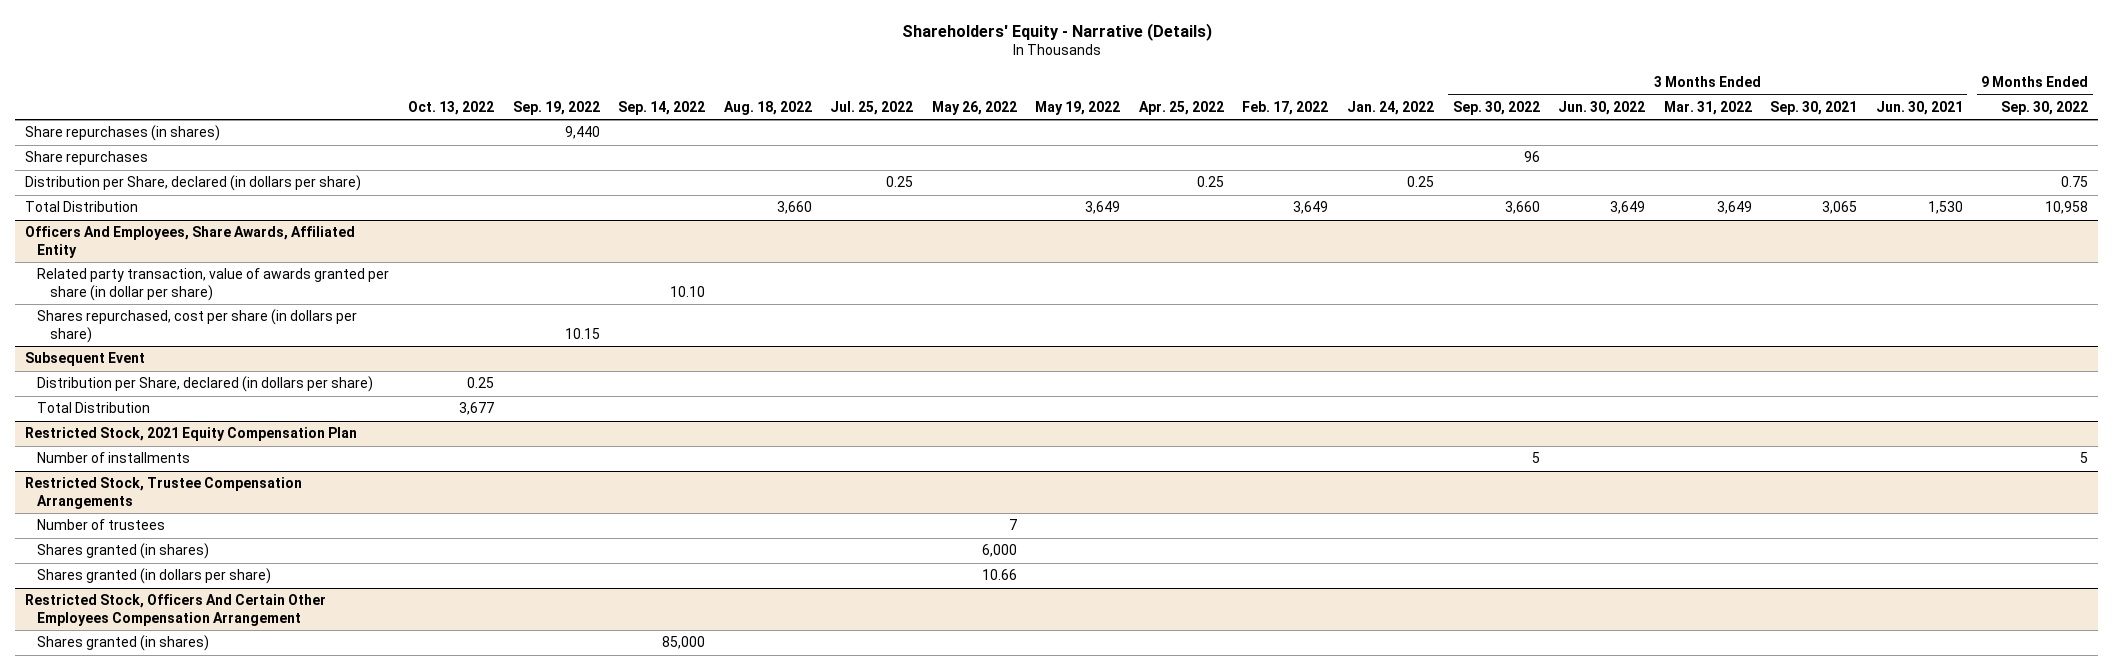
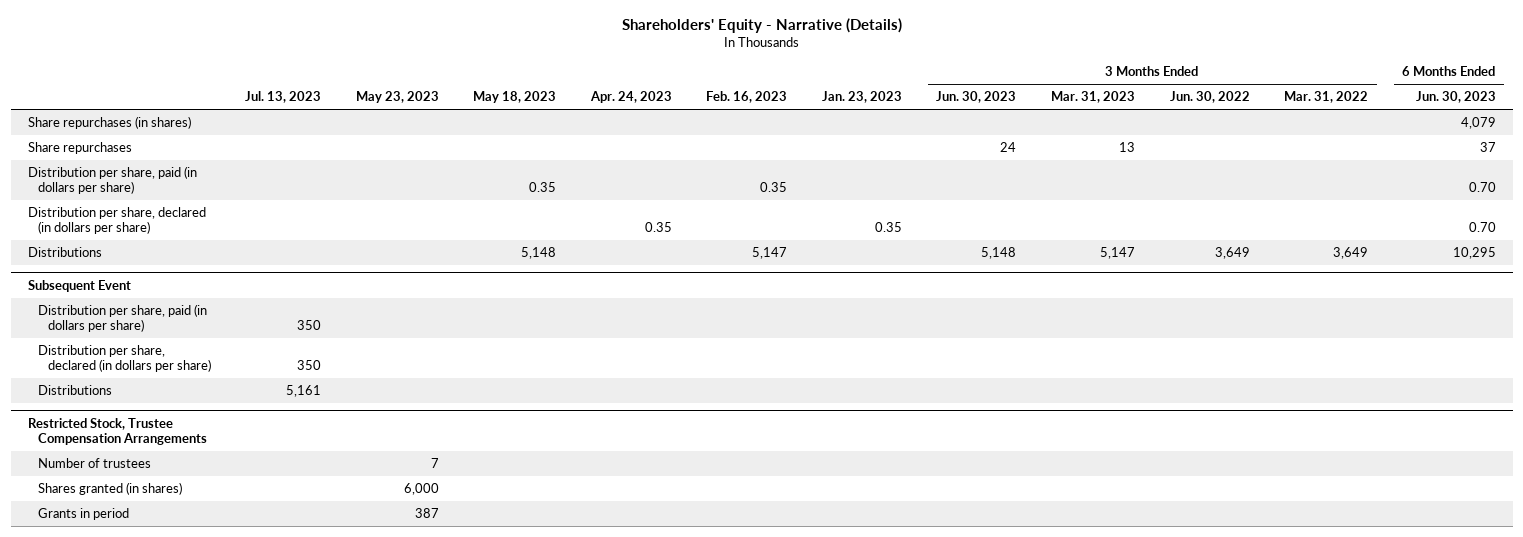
- | Oct. 13, 2022 | Sep. 19, 2022 | Sep. 14, 2022 | Aug. 18, 2022 | Jul. 25, 2022 | May 26, 2022 | May 19, 2022 | Apr. 25, 2022 | Feb. 17, 2022 | Jan. 24, 2022 | 3 Months Ended Sep. 30, 2022 | 3 Months Ended Jun. 30, 2022 | 3 Months Ended Mar. 31, 2022 | 3 Months Ended Sep. 30, 2021 | 3 Months Ended Jun. 30, 2021 | 9 Months Ended Sep. 30, 2022
+ | Jul. 13, 2023 | May 23, 2023 | May 18, 2023 | Apr. 24, 2023 | Feb. 16, 2023 | Jan. 23, 2023 | 3 Months Ended Jun. 30, 2023 | 3 Months Ended Mar. 31, 2023 | 3 Months Ended Jun. 30, 2022 | 3 Months Ended Mar. 31, 2022 | 6 Months Ended Jun. 30, 2023
- Distribution per Share, declared (in dollars per share) | | | | | 0.25 | | | 0.25 | | 0.25 | | | | | | 0.75
- Total Distribution | | | | 3,660 | | | 3,649 | | 3,649 | | 3,660 | 3,649 | 3,649 | 3,065 | 1,530 | 10,958
- Officers And Employees, Share Awards, Affiliated Entity
- Related party transaction, value of awards granted per share (in dollar per share) | | | 10.10 | | | | | | | | | | | | |
- Shares repurchased, cost per share (in dollars per share) | | 10.15 | | | | | | | | | | | | | |
+ Distribution per share, paid (in dollars per share) | | | 0.35 | | 0.35 | | | | | | 0.70
+ Distribution per share, declared (in dollars per share) | | | | 0.35 | | 0.35 | | | | | 0.70
+ Distributions | | | 5,148 | | 5,147 | | 5,148 | 5,147 | 3,649 | 3,649 | 10,295
@ Subsequent Event
- Distribution per Share, declared (in dollars per share) | 0.25 | | | | | | | | | | | | | | |
- Total Distribution | 3,677 | | | | | | | | | | | | | | |
- Restricted Stock, 2021 Equity Compensation Plan
- Number of installments | | | | | | | | | | | 5 | | | | | 5
@ Subsequent Event
+ Distribution per share, paid (in dollars per share) | 350 | | | | | | | | | |
+ Distribution per share, declared (in dollars per share) | 350 | | | | | | | | | |
+ Distributions | 5,161 | | | | | | | | | |
@ Restricted Stock, Trustee Compensation Arrangements
- Shares granted (in dollars per share) | | | | | | 10.66 | | | | | | | | | |
- Restricted Stock, Officers And Certain Other Employees Compensation Arrangement
- Shares granted (in shares) | | | 85,000 | | | | | | | | | | | | |
@ Restricted Stock, Trustee Compensation Arrangements
+ Grants in period | | 387 | | | | | | | | |

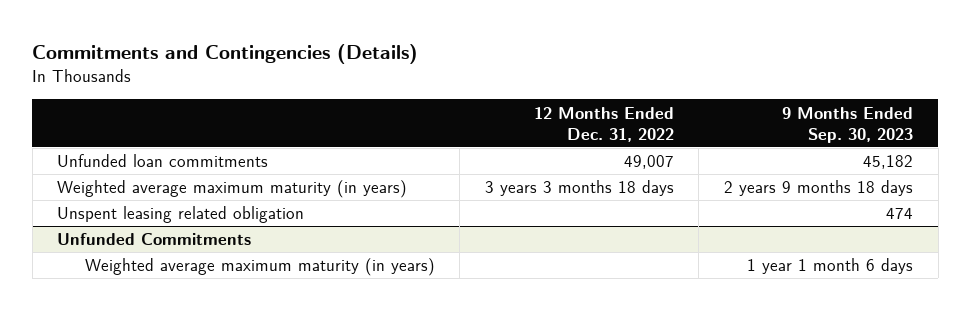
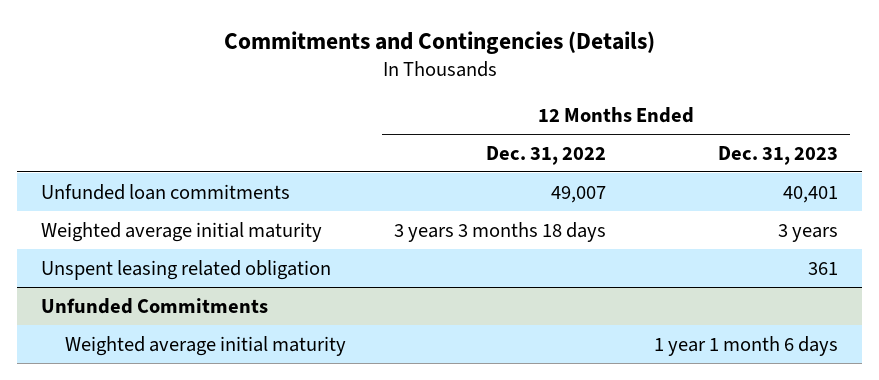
- | 12 Months Ended Dec. 31, 2022 | 9 Months Ended Sep. 30, 2023
+ | 12 Months Ended Dec. 31, 2022 | 12 Months Ended Dec. 31, 2023
- Weighted average maximum maturity (in years) | 3 years 3 months 18 days | 2 years 9 months 18 days
+ Weighted average initial maturity | 3 years 3 months 18 days | 3 years
@ Unfunded Commitments
- Weighted average maximum maturity (in years) | | 1 year 1 month 6 days
+ Weighted average initial maturity | | 1 year 1 month 6 days

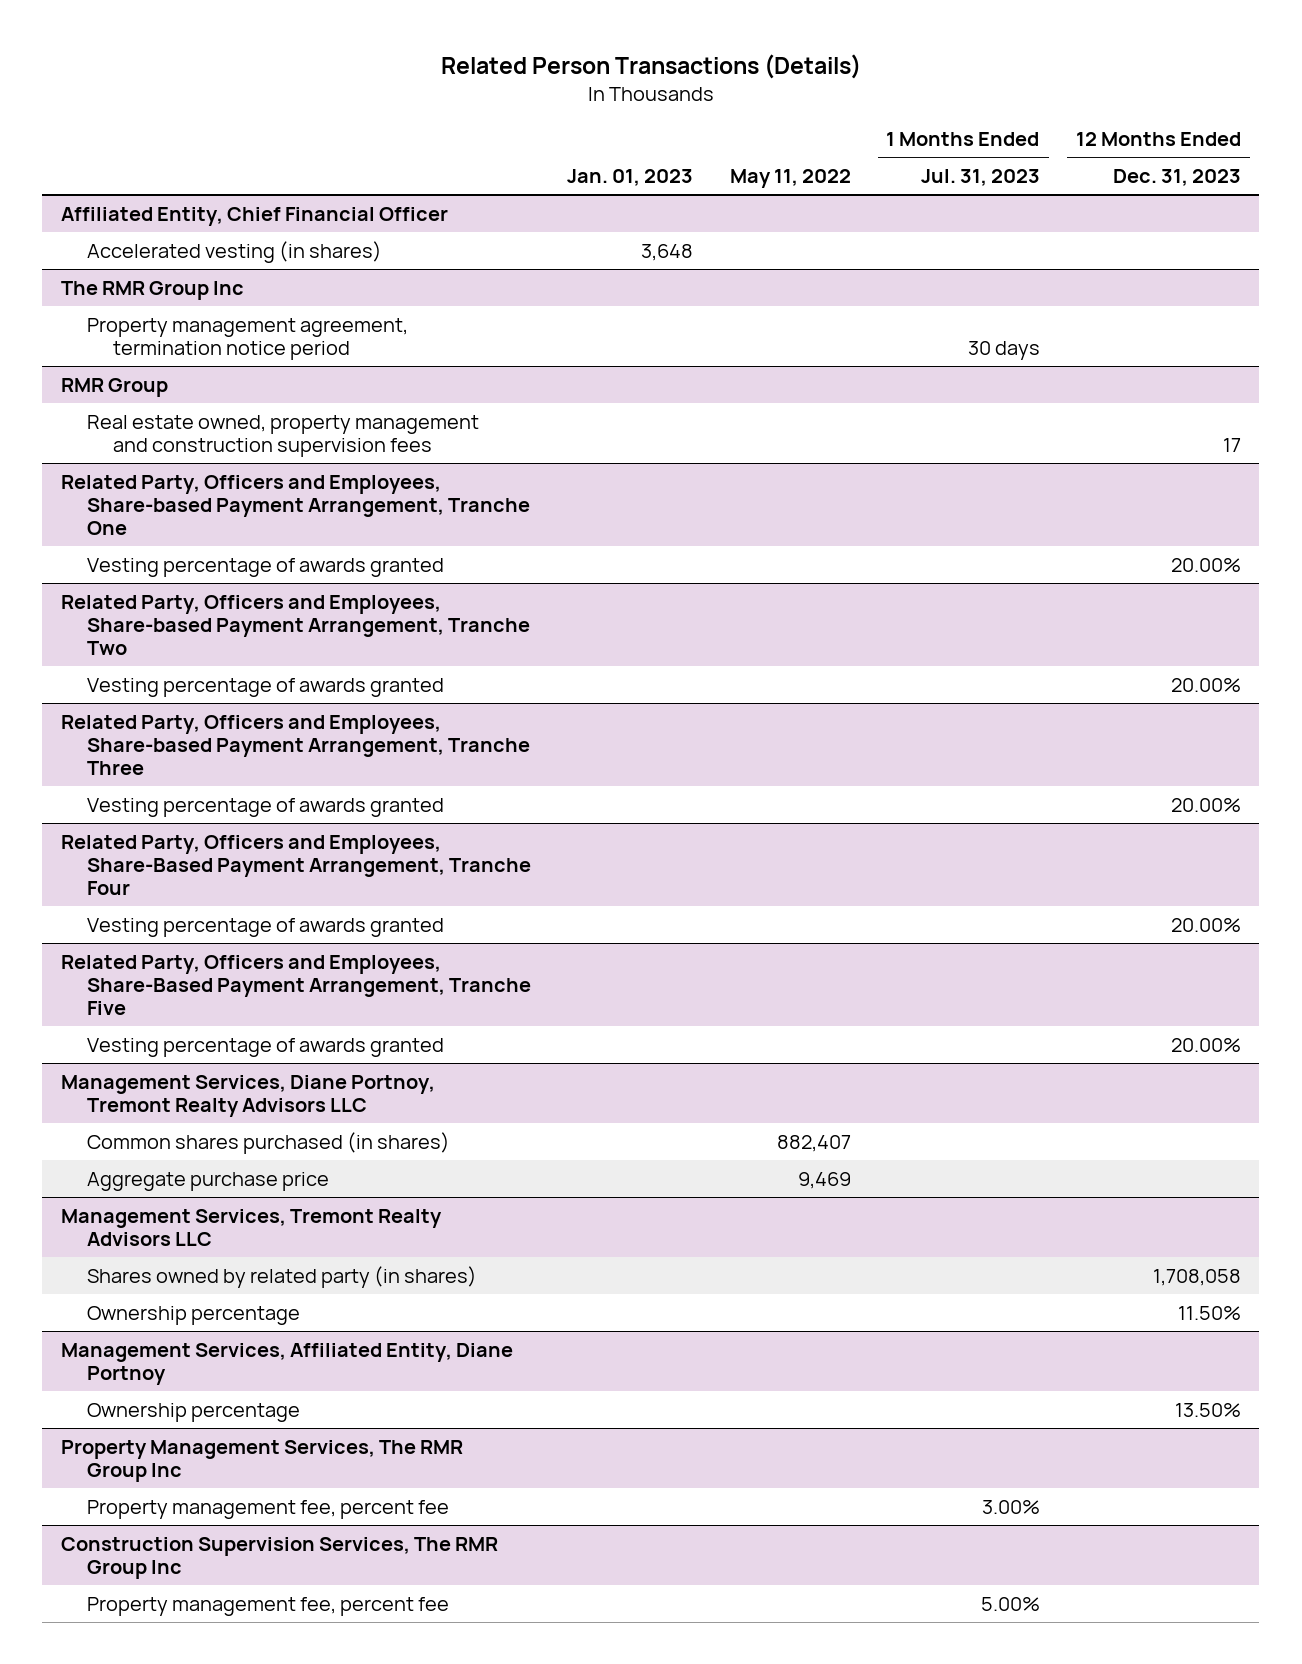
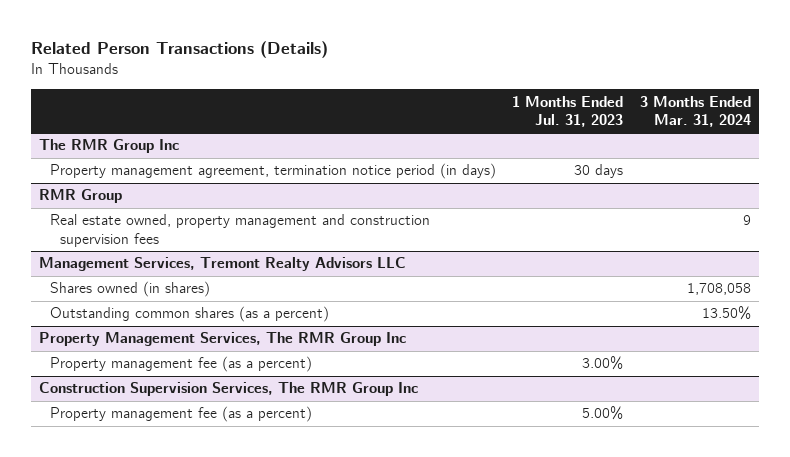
- | Jan. 01, 2023 | May 11, 2022 | 1 Months Ended Jul. 31, 2023 | 12 Months Ended Dec. 31, 2023
+ | 1 Months Ended Jul. 31, 2023 | 3 Months Ended Mar. 31, 2024
- Affiliated Entity, Chief Financial Officer
- Accelerated vesting (in shares) | 3,648 | | |
@ The RMR Group Inc
- Property management agreement, termination notice period | | | 30 days |
+ Property management agreement, termination notice period (in days) | 30 days |
- Related Party, Officers and Employees, Share-based Payment Arrangement, Tranche One
- Vesting percentage of awards granted | | | | 20.00%
- Related Party, Officers and Employees, Share-based Payment Arrangement, Tranche Two
- Vesting percentage of awards granted | | | | 20.00%
- Related Party, Officers and Employees, Share-based Payment Arrangement, Tranche Three
- Vesting percentage of awards granted | | | | 20.00%
- Related Party, Officers and Employees, Share-Based Payment Arrangement, Tranche Four
- Vesting percentage of awards granted | | | | 20.00%
- Related Party, Officers and Employees, Share-Based Payment Arrangement, Tranche Five
- Vesting percentage of awards granted | | | | 20.00%
- Management Services, Diane Portnoy, Tremont Realty Advisors LLC
- Common shares purchased (in shares) | | 882,407 | |
- Aggregate purchase price | | 9,469 | |
@ Management Services, Tremont Realty Advisors LLC
- Shares owned by related party (in shares) | | | | 1,708,058
- Ownership percentage | | | | 11.50%
- Management Services, Affiliated Entity, Diane Portnoy
- Ownership percentage | | | | 13.50%
@ Management Services, Tremont Realty Advisors LLC
+ Shares owned (in shares) | | 1,708,058
+ Outstanding common shares (as a percent) | | 13.50%
@ Property Management Services, The RMR Group Inc
- Property management fee, percent fee | | | 3.00% |
+ Property management fee (as a percent) | 3.00% |
@ Construction Supervision Services, The RMR Group Inc
- Property management fee, percent fee | | | 5.00% |
+ Property management fee (as a percent) | 5.00% |

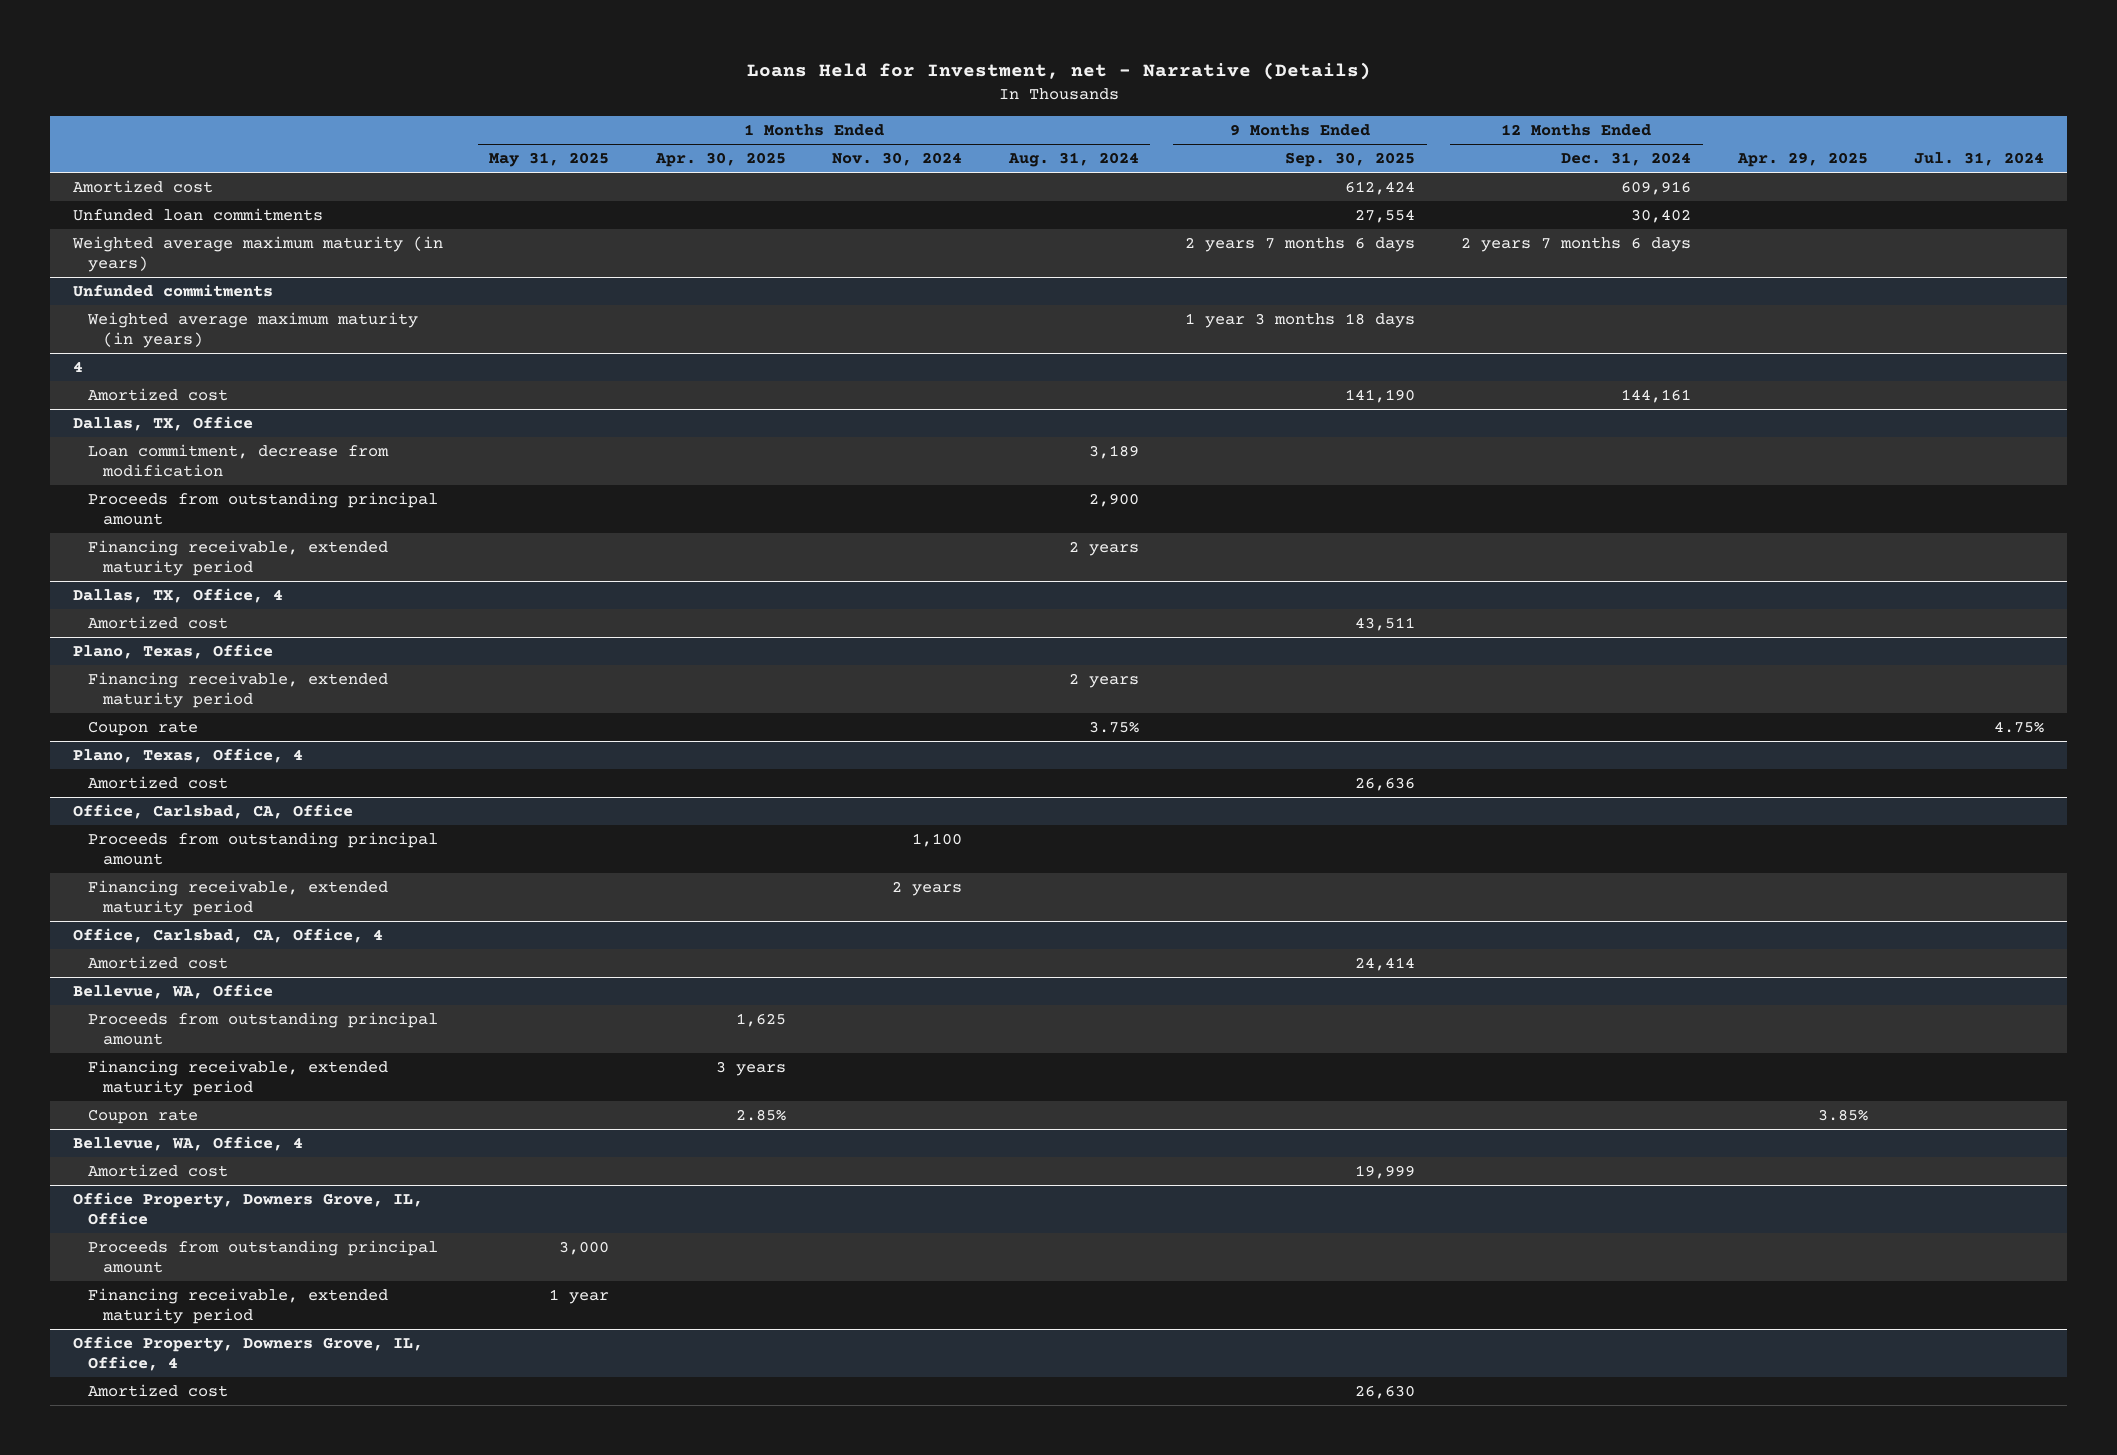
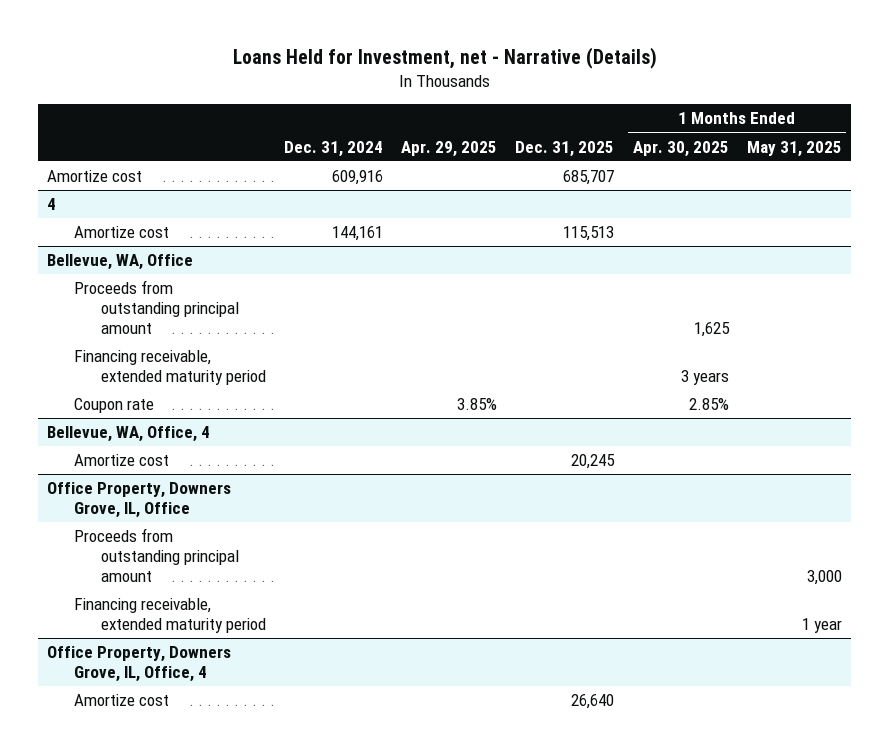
- | 1 Months Ended May 31, 2025 | 1 Months Ended Apr. 30, 2025 | 1 Months Ended Nov. 30, 2024 | 1 Months Ended Aug. 31, 2024 | 9 Months Ended Sep. 30, 2025 | 12 Months Ended Dec. 31, 2024 | Apr. 29, 2025 | Jul. 31, 2024
+ | Dec. 31, 2024 | Apr. 29, 2025 | Dec. 31, 2025 | 1 Months Ended Apr. 30, 2025 | 1 Months Ended May 31, 2025
- Amortized cost | | | | | 612,424 | 609,916 | |
- Unfunded loan commitments | | | | | 27,554 | 30,402 | |
- Weighted average maximum maturity (in years) | | | | | 2 years 7 months 6 days | 2 years 7 months 6 days | |
- Unfunded commitments
- Weighted average maximum maturity (in years) | | | | | 1 year 3 months 18 days | | |
+ Amortize cost | 609,916 | | 685,707 | |
@ 4
- Amortized cost | | | | | 141,190 | 144,161 | |
- Dallas, TX, Office
- Loan commitment, decrease from modification | | | | 3,189 | | | |
- Proceeds from outstanding principal amount | | | | 2,900 | | | |
- Financing receivable, extended maturity period | | | | 2 years | | | |
- Dallas, TX, Office, 4
- Amortized cost | | | | | 43,511 | | |
- Plano, Texas, Office
- Financing receivable, extended maturity period | | | | 2 years | | | |
- Coupon rate | | | | 3.75% | | | | 4.75%
- Plano, Texas, Office, 4
- Amortized cost | | | | | 26,636 | | |
- Office, Carlsbad, CA, Office
- Proceeds from outstanding principal amount | | | 1,100 | | | | |
- Financing receivable, extended maturity period | | | 2 years | | | | |
- Office, Carlsbad, CA, Office, 4
- Amortized cost | | | | | 24,414 | | |
@ 4
+ Amortize cost | 144,161 | | 115,513 | |
@ Bellevue, WA, Office, 4
- Amortized cost | | | | | 19,999 | | |
+ Amortize cost | | | 20,245 | |
@ Office Property, Downers Grove, IL, Office, 4
- Amortized cost | | | | | 26,630 | | |
+ Amortize cost | | | 26,640 | |

